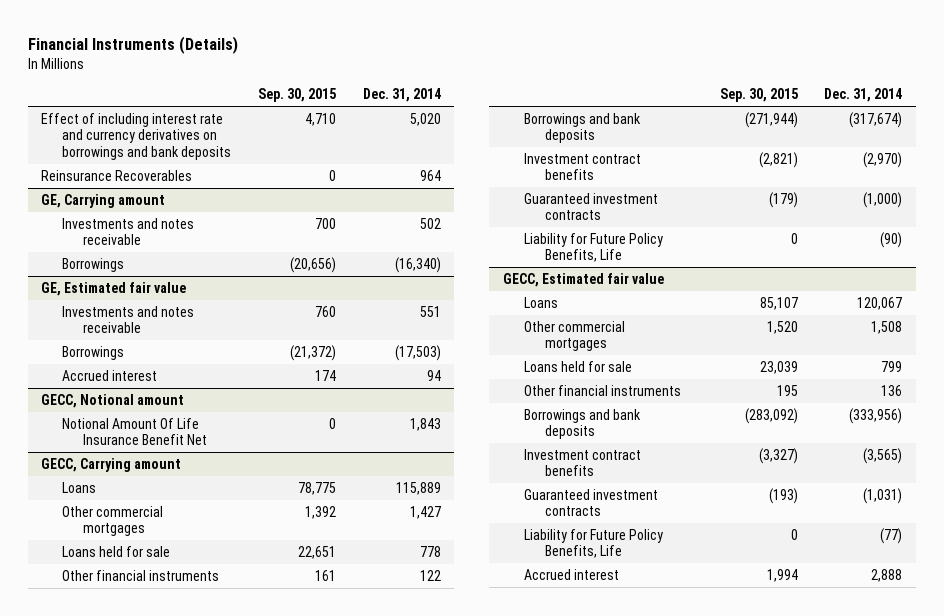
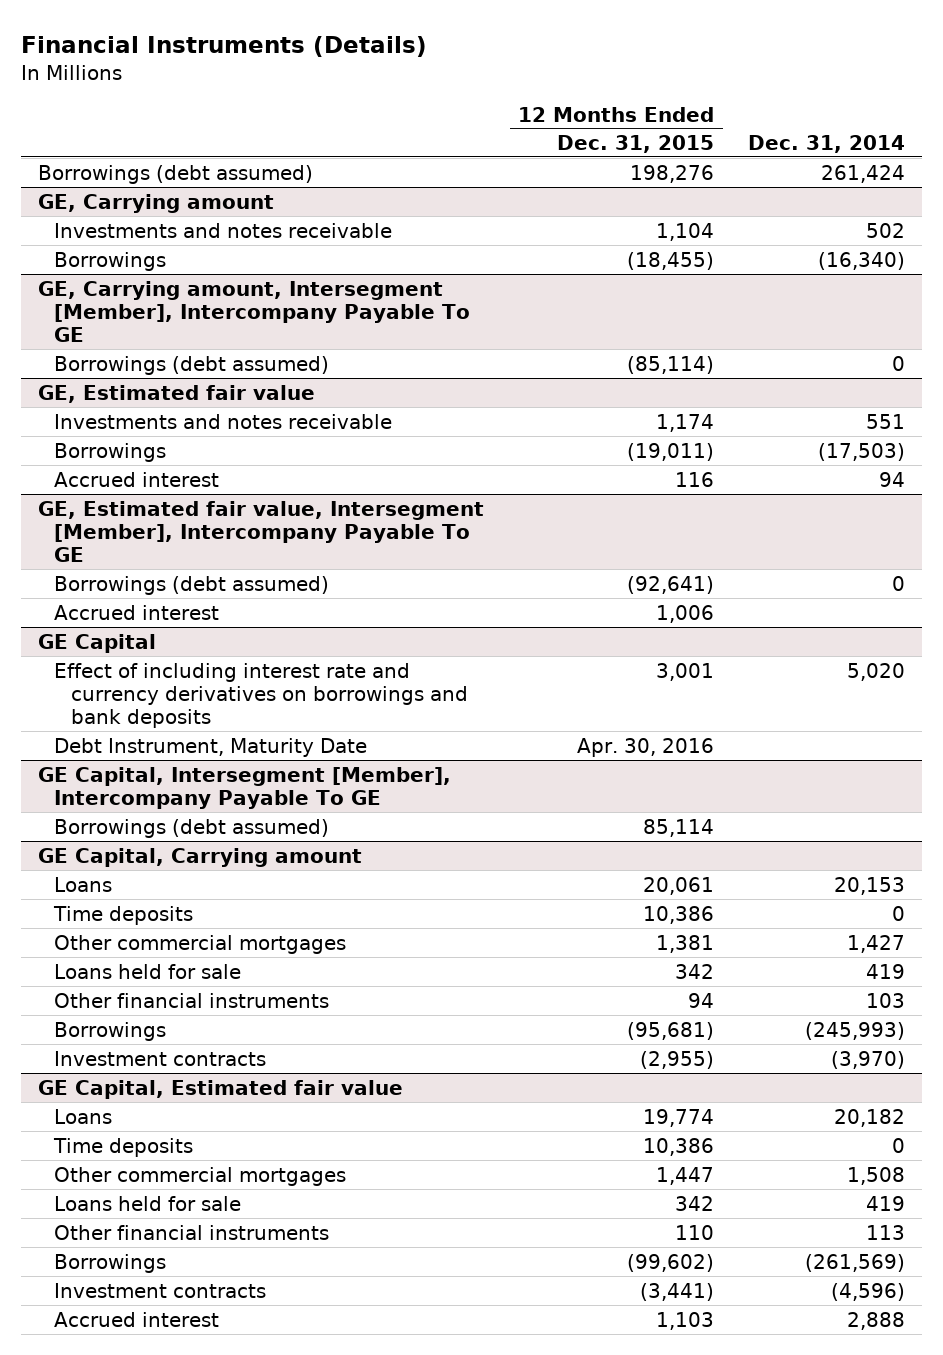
- | Sep. 30, 2015 | Dec. 31, 2014
+ | 12 Months Ended Dec. 31, 2015 | Dec. 31, 2014
- Effect of including interest rate and currency derivatives on borrowings and bank deposits | 4,710 | 5,020
- Reinsurance Recoverables | 0 | 964
+ Borrowings (debt assumed) | 198,276 | 261,424
+ GE, Carrying amount, Intersegment [Member], Intercompany Payable To GE
+ Borrowings (debt assumed) | (85,114) | 0
- GECC, Notional amount
- Notional Amount Of Life Insurance Benefit Net | 0 | 1,843
- GECC, Carrying amount
- Loans | 78,775 | 115,889
+ GE, Estimated fair value, Intersegment [Member], Intercompany Payable To GE
+ Borrowings (debt assumed) | (92,641) | 0
+ Accrued interest | 1,006 |
+ GE Capital
+ Effect of including interest rate and currency derivatives on borrowings and bank deposits | 3,001 | 5,020
+ Debt Instrument, Maturity Date | Apr. 30, 2016 |
+ GE Capital, Intersegment [Member], Intercompany Payable To GE
+ Borrowings (debt assumed) | 85,114 |
+ GE Capital, Carrying amount
+ Loans | 20,061 | 20,153
+ Time deposits | 10,386 | 0
- Loans held for sale | 22,651 | 778
- Other financial instruments | 161 | 122
- Borrowings and bank deposits | (271,944) | (317,674)
- Investment contract benefits | (2,821) | (2,970)
- Guaranteed investment contracts | (179) | (1,000)
- Liability for Future Policy Benefits, Life | 0 | (90)
- GECC, Estimated fair value
- Loans | 85,107 | 120,067
+ Loans held for sale | 342 | 419
+ Other financial instruments | 94 | 103
+ Borrowings | (95,681) | (245,993)
+ Investment contracts | (2,955) | (3,970)
+ GE Capital, Estimated fair value
+ Loans | 19,774 | 20,182
+ Time deposits | 10,386 | 0
- Loans held for sale | 23,039 | 799
- Other financial instruments | 195 | 136
- Borrowings and bank deposits | (283,092) | (333,956)
- Investment contract benefits | (3,327) | (3,565)
- Guaranteed investment contracts | (193) | (1,031)
- Liability for Future Policy Benefits, Life | 0 | (77)
+ Loans held for sale | 342 | 419
+ Other financial instruments | 110 | 113
+ Borrowings | (99,602) | (261,569)
+ Investment contracts | (3,441) | (4,596)

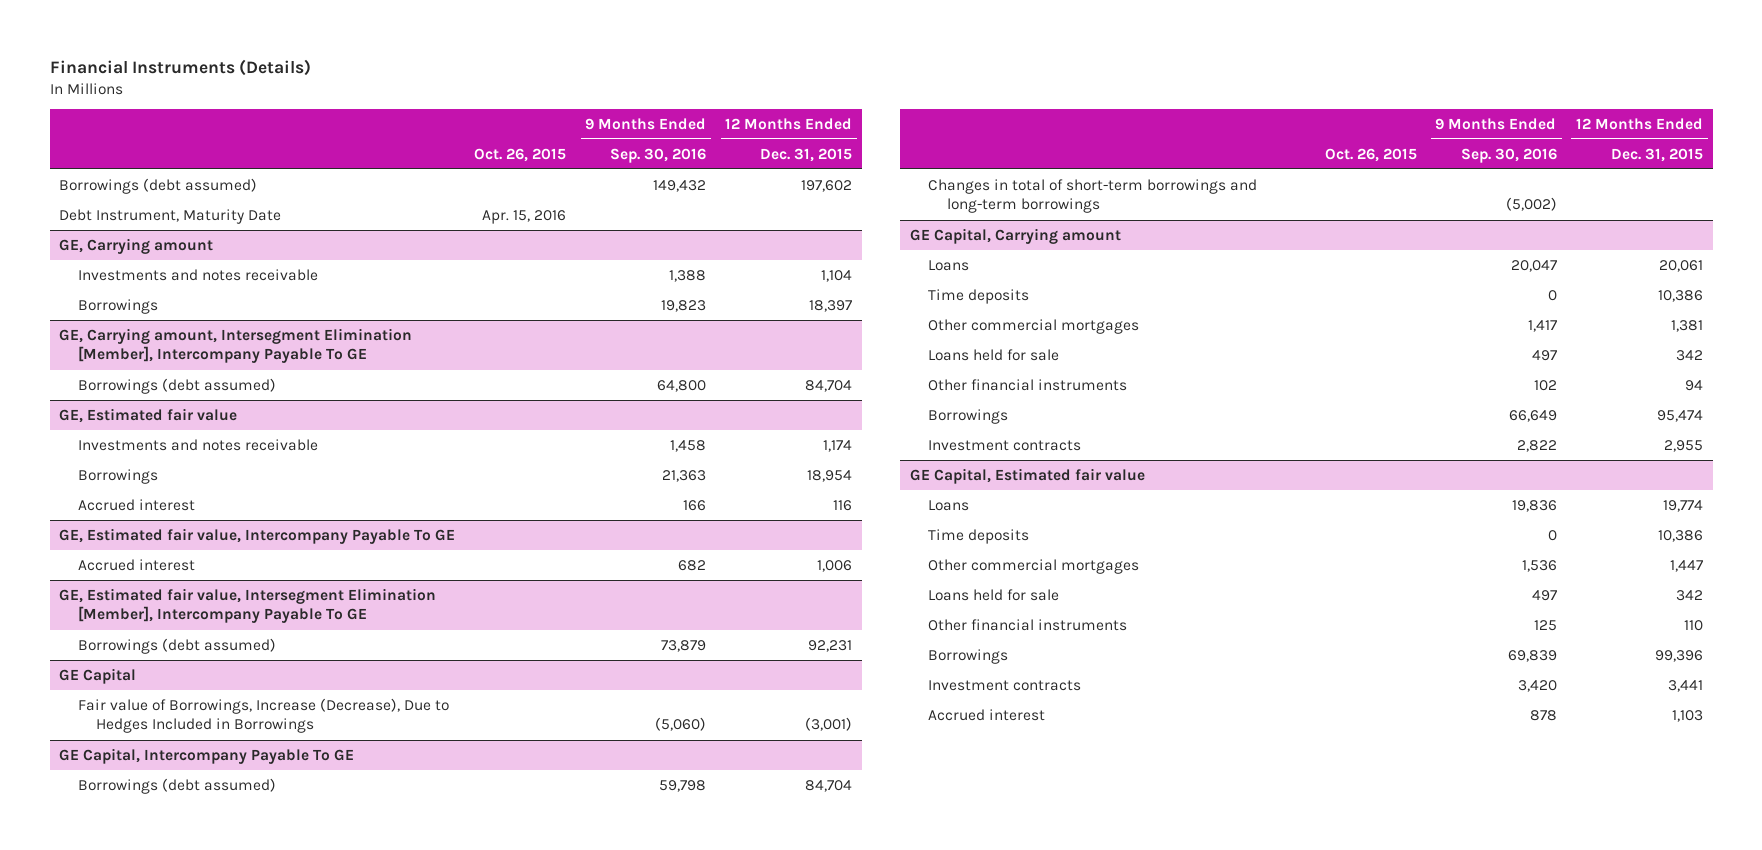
- | 12 Months Ended Dec. 31, 2015 | Dec. 31, 2014
+ | Oct. 26, 2015 | 9 Months Ended Sep. 30, 2016 | 12 Months Ended Dec. 31, 2015
- Borrowings (debt assumed) | 198,276 | 261,424
+ Borrowings (debt assumed) | | 149,432 | 197,602
+ Debt Instrument, Maturity Date | Apr. 15, 2016 | |
@ GE, Carrying amount
- Borrowings | (18,455) | (16,340)
- GE, Carrying amount, Intersegment [Member], Intercompany Payable To GE
- Borrowings (debt assumed) | (85,114) | 0
@ GE, Carrying amount
+ Borrowings | | 19,823 | 18,397
+ GE, Carrying amount, Intersegment Elimination [Member], Intercompany Payable To GE
+ Borrowings (debt assumed) | | 64,800 | 84,704
@ GE, Estimated fair value
- Borrowings | (19,011) | (17,503)
+ Borrowings | | 21,363 | 18,954
- GE, Estimated fair value, Intersegment [Member], Intercompany Payable To GE
- Borrowings (debt assumed) | (92,641) | 0
+ GE, Estimated fair value, Intercompany Payable To GE
+ GE, Estimated fair value, Intersegment Elimination [Member], Intercompany Payable To GE
+ Borrowings (debt assumed) | | 73,879 | 92,231
@ GE Capital
- Effect of including interest rate and currency derivatives on borrowings and bank deposits | 3,001 | 5,020
- Debt Instrument, Maturity Date | Apr. 30, 2016 |
- GE Capital, Intersegment [Member], Intercompany Payable To GE
- Borrowings (debt assumed) | 85,114 |
@ GE Capital
+ Fair value of Borrowings, Increase (Decrease), Due to Hedges Included in Borrowings | | (5,060) | (3,001)
+ GE Capital, Intercompany Payable To GE
+ Borrowings (debt assumed) | | 59,798 | 84,704
+ Changes in total of short-term borrowings and long-term borrowings | | (5,002) |
@ GE Capital, Carrying amount
- Borrowings | (95,681) | (245,993)
- Investment contracts | (2,955) | (3,970)
+ Borrowings | | 66,649 | 95,474
+ Investment contracts | | 2,822 | 2,955
@ GE Capital, Estimated fair value
- Borrowings | (99,602) | (261,569)
- Investment contracts | (3,441) | (4,596)
+ Borrowings | | 69,839 | 99,396
+ Investment contracts | | 3,420 | 3,441

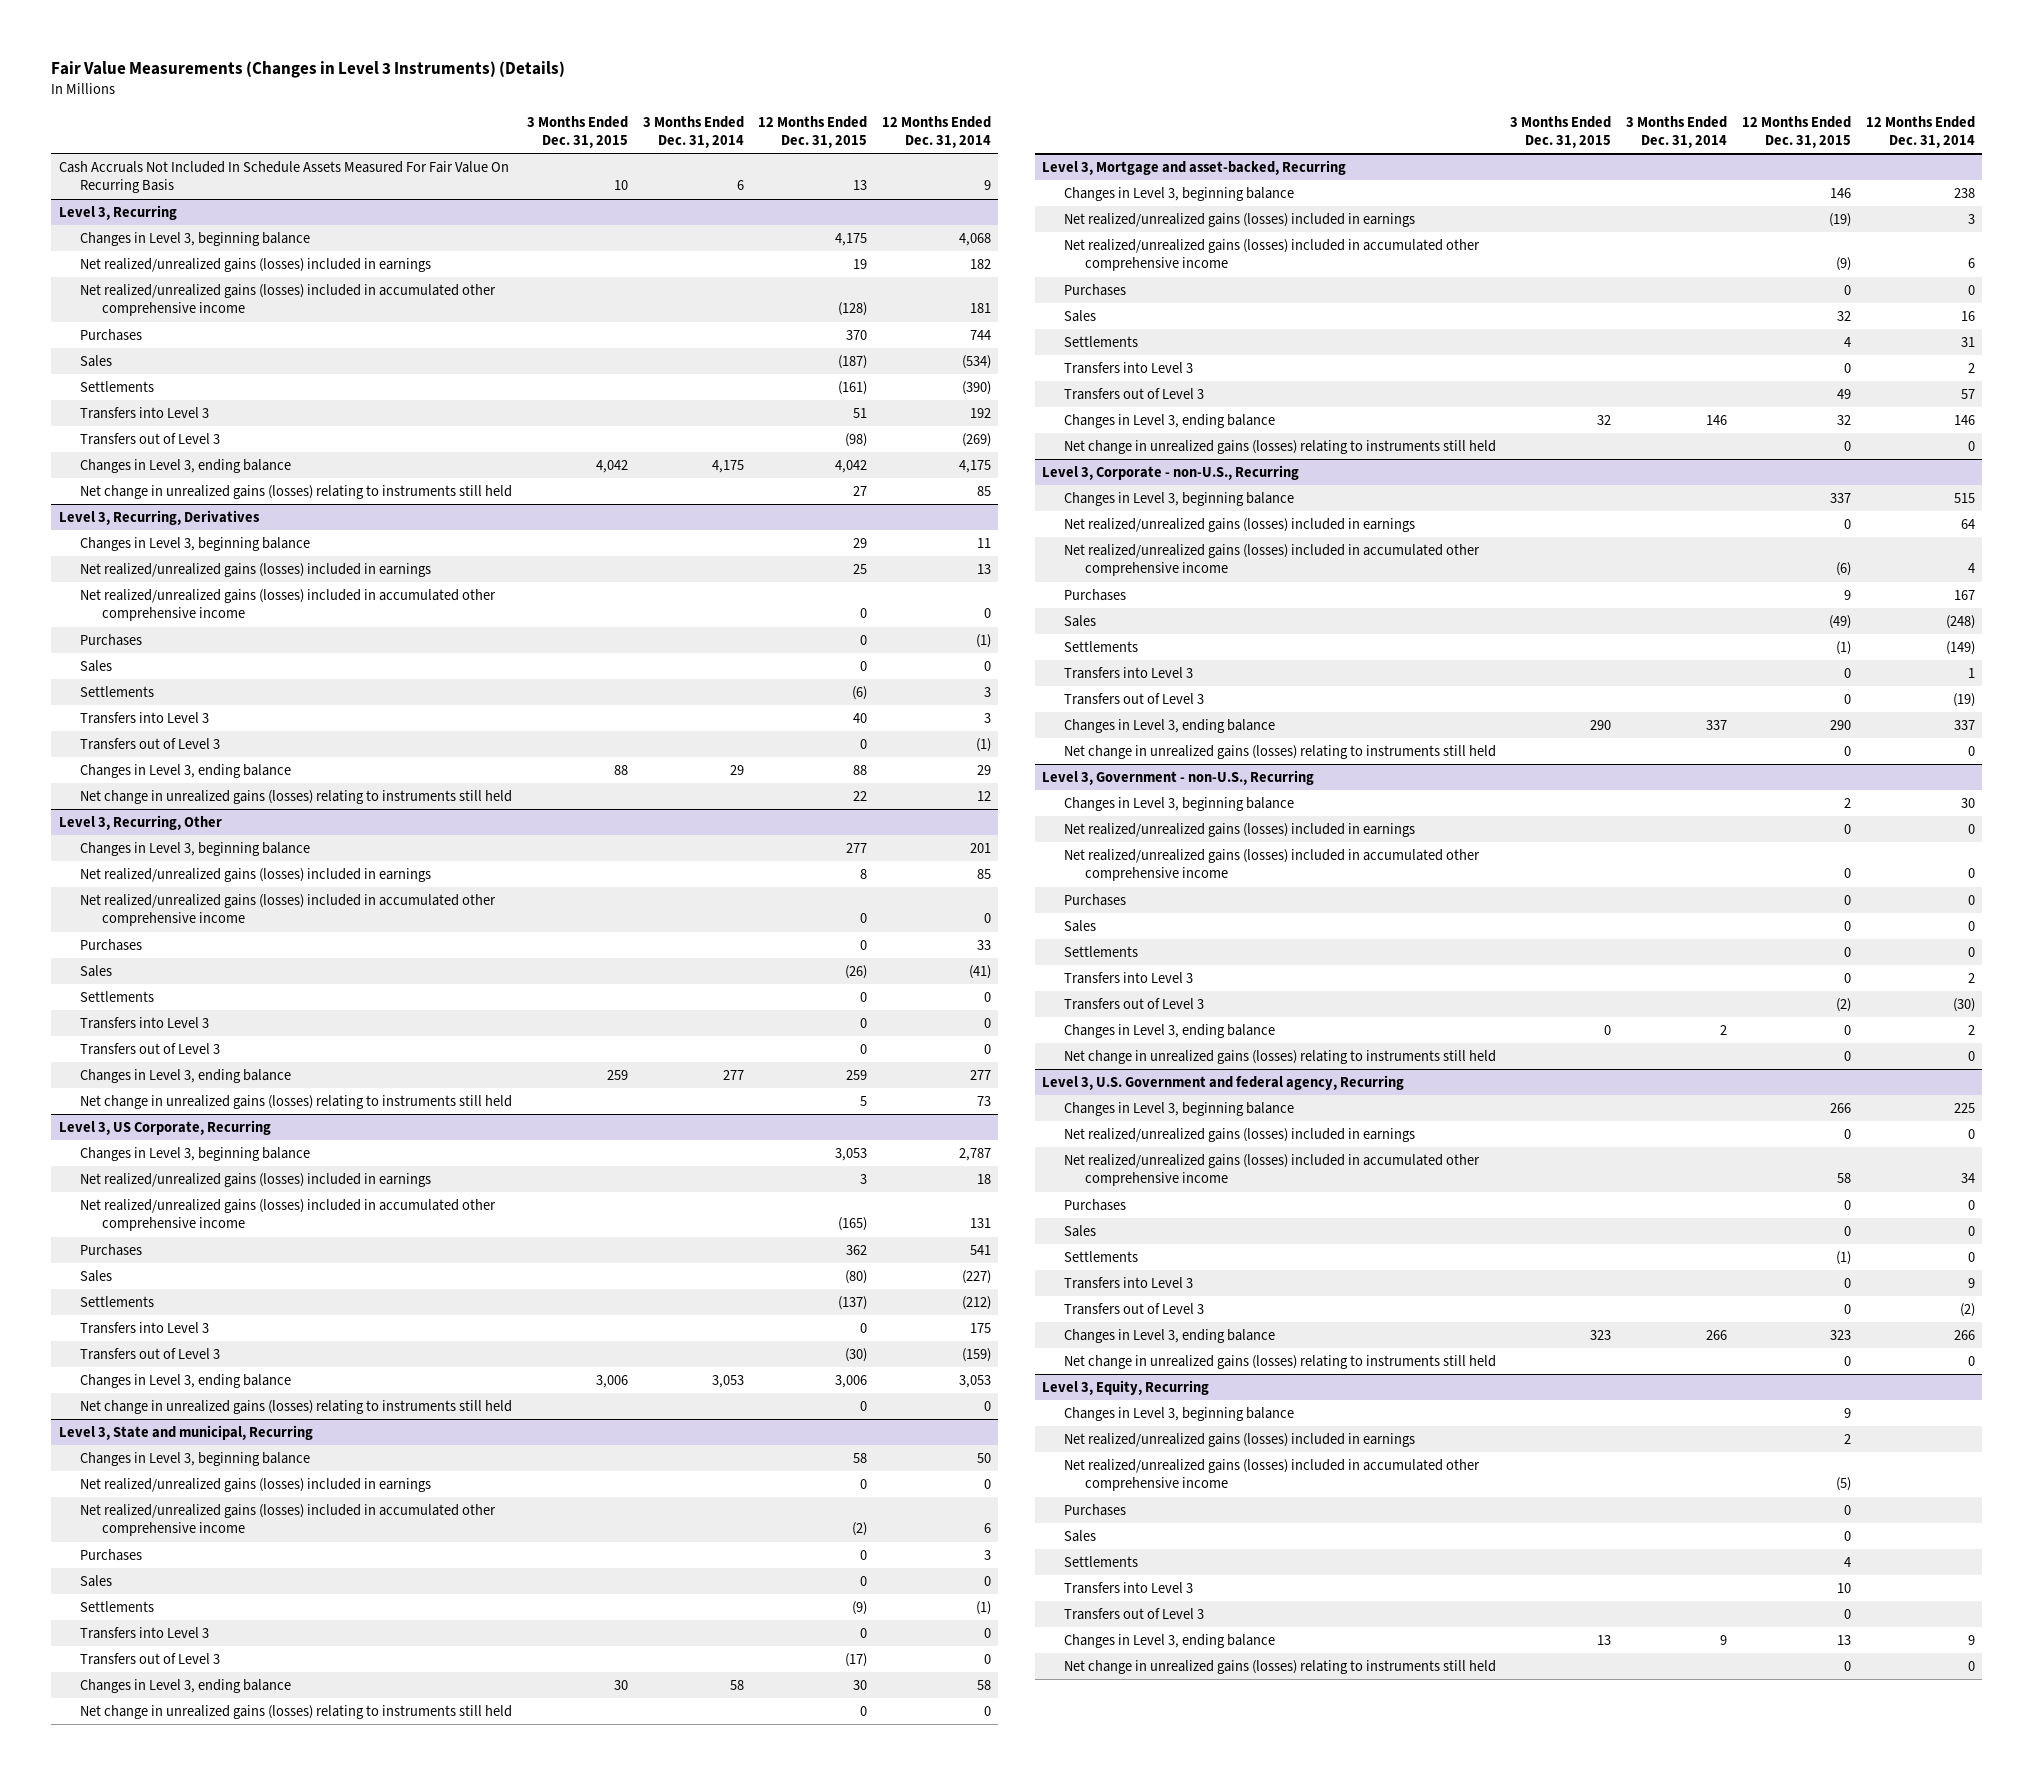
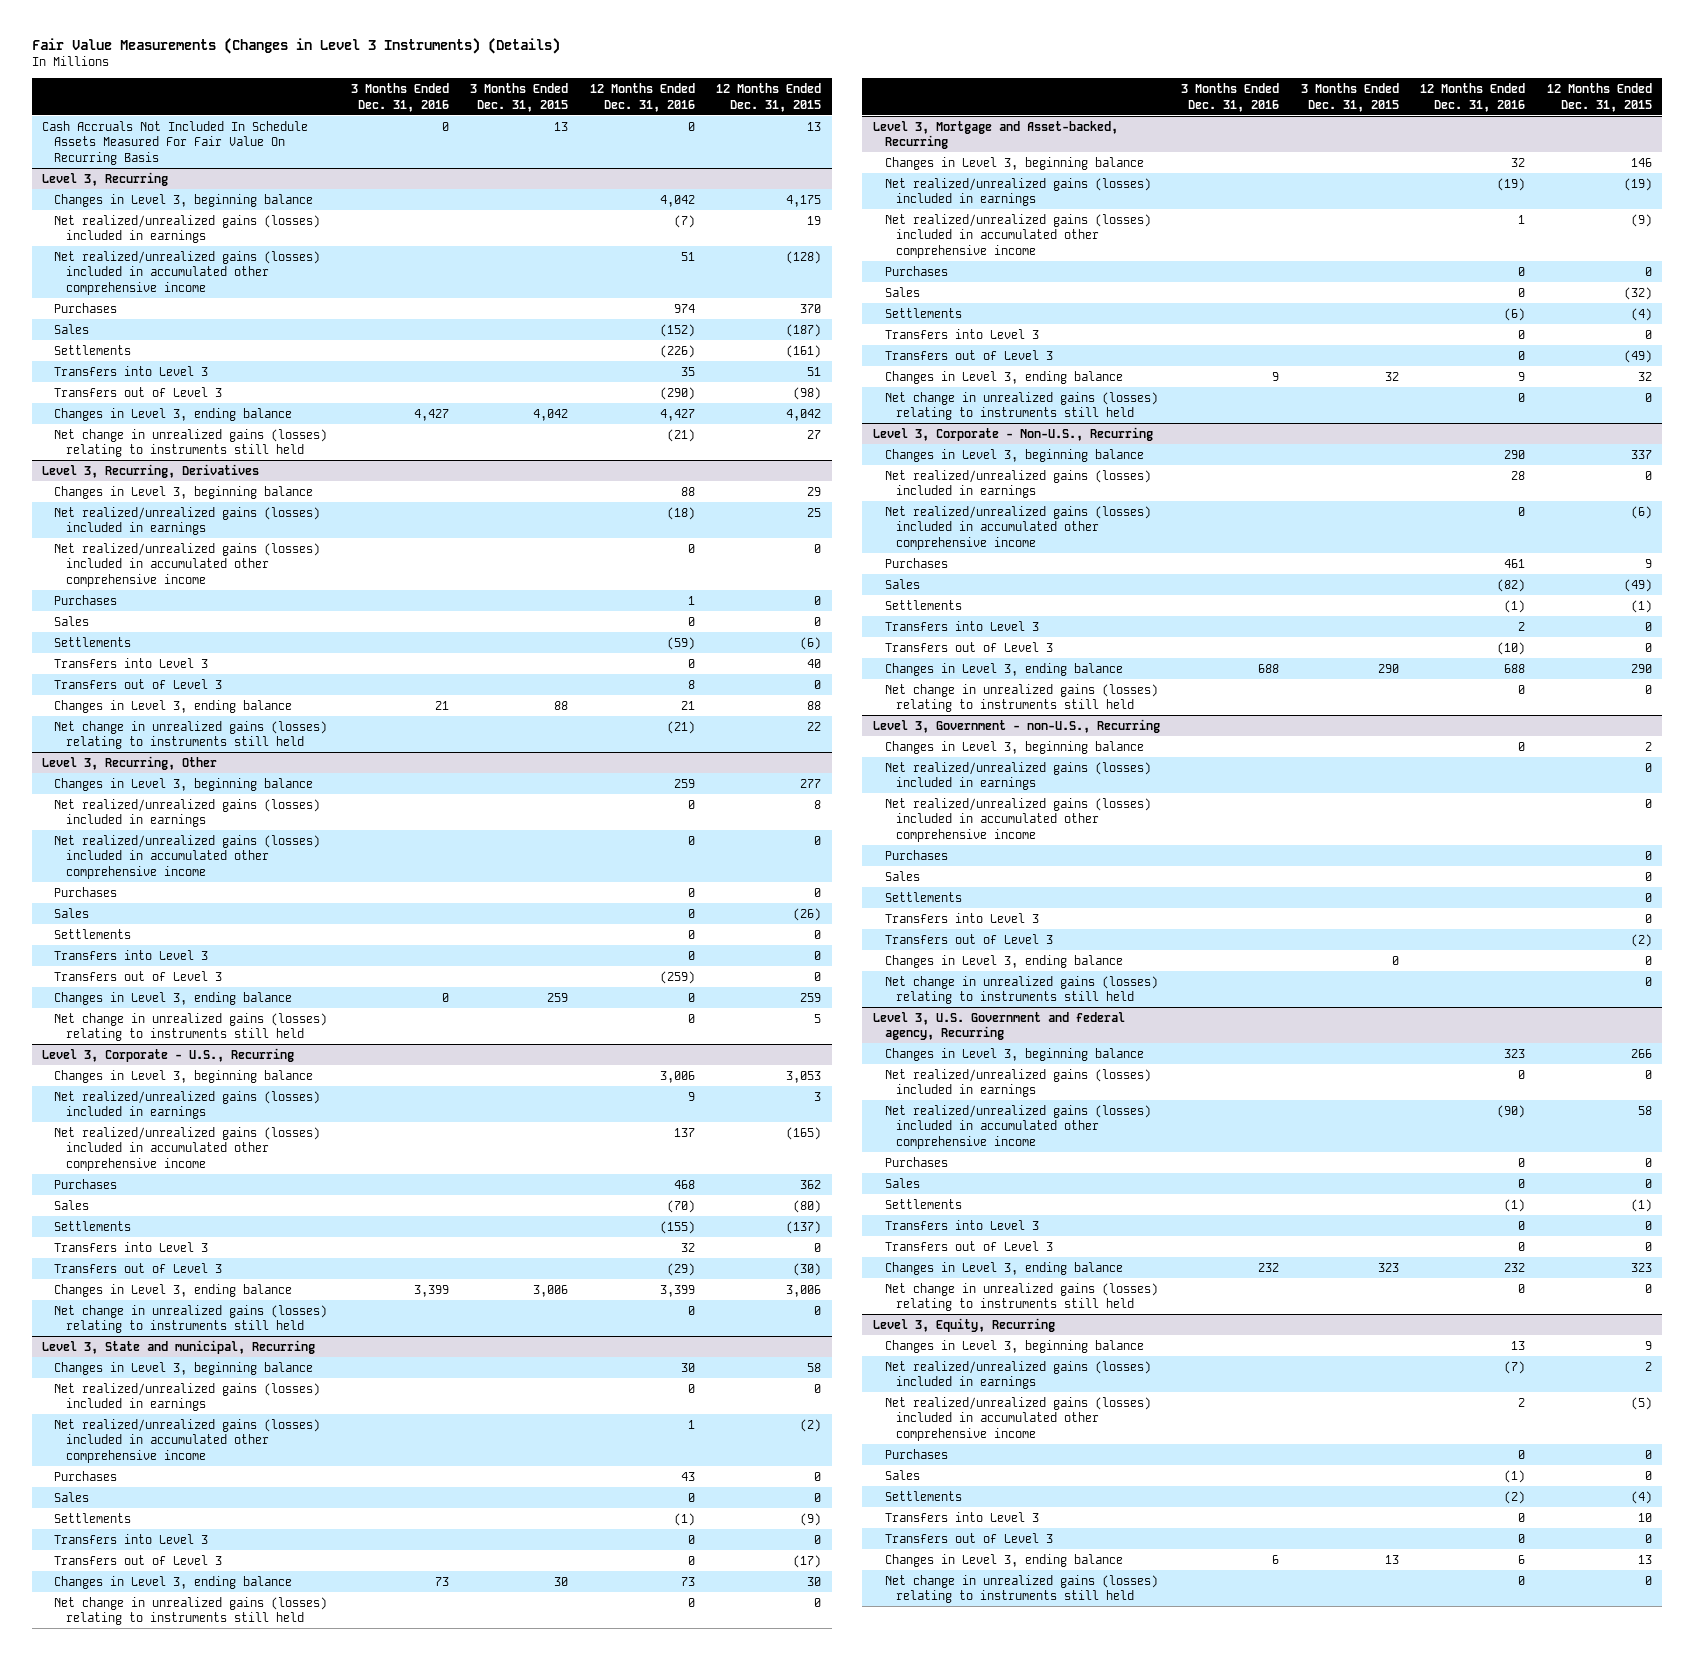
- | 3 Months Ended Dec. 31, 2015 | 3 Months Ended Dec. 31, 2014 | 12 Months Ended Dec. 31, 2015 | 12 Months Ended Dec. 31, 2014
+ | 3 Months Ended Dec. 31, 2016 | 3 Months Ended Dec. 31, 2015 | 12 Months Ended Dec. 31, 2016 | 12 Months Ended Dec. 31, 2015
- Cash Accruals Not Included In Schedule Assets Measured For Fair Value On Recurring Basis | 10 | 6 | 13 | 9
+ Cash Accruals Not Included In Schedule Assets Measured For Fair Value On Recurring Basis | 0 | 13 | 0 | 13
- Level 3, US Corporate, Recurring
+ Level 3, Corporate - U.S., Recurring
- Level 3, Mortgage and asset-backed, Recurring
+ Level 3, Mortgage and Asset-backed, Recurring
- Sales | | | 32 | 16
- Settlements | | | 4 | 31
+ Sales | | | 0 | (32)
+ Settlements | | | (6) | (4)
- Transfers out of Level 3 | | | 49 | 57
+ Transfers out of Level 3 | | | 0 | (49)
- Level 3, Corporate - non-U.S., Recurring
+ Level 3, Corporate - Non-U.S., Recurring
@ Level 3, Equity, Recurring
- Settlements | | | 4 |
+ Settlements | | | (2) | (4)

